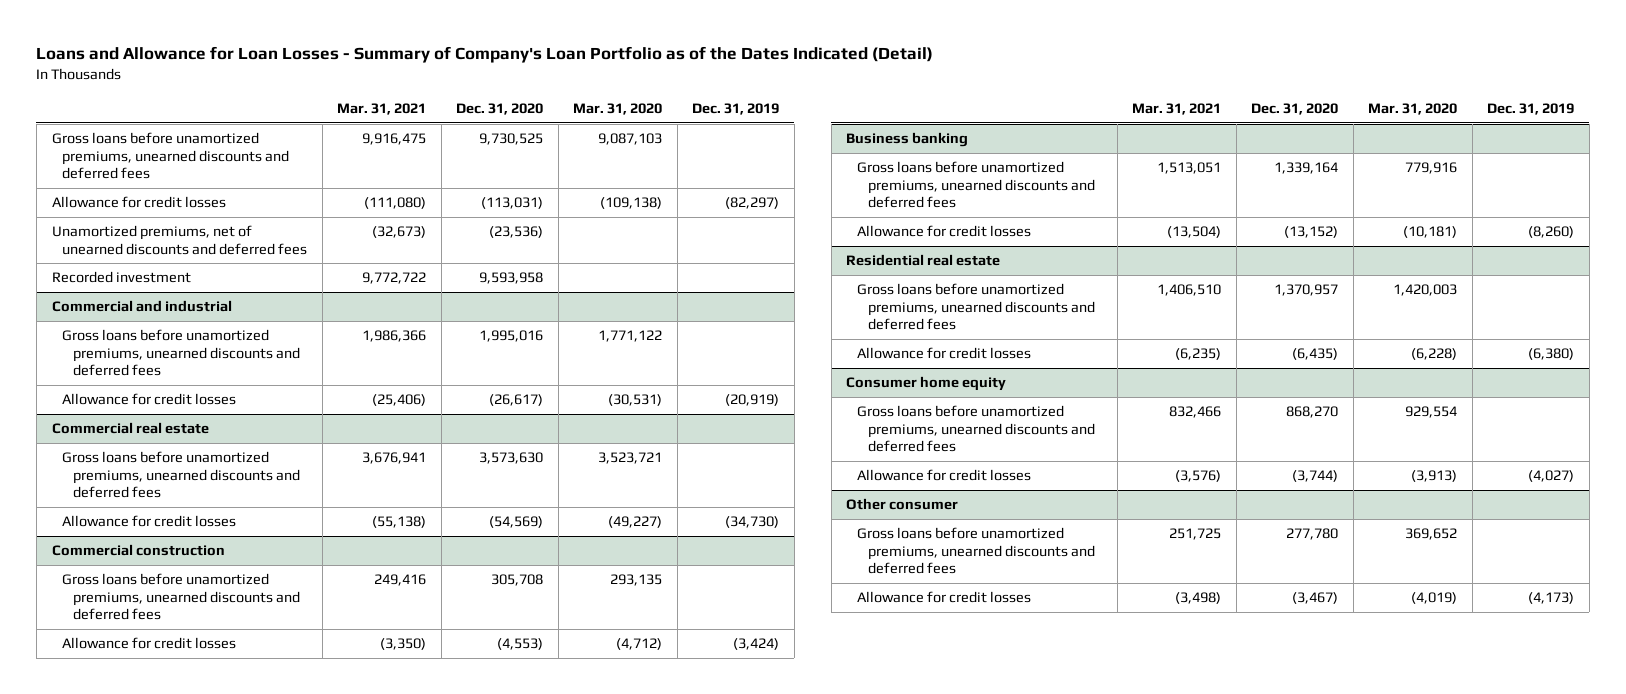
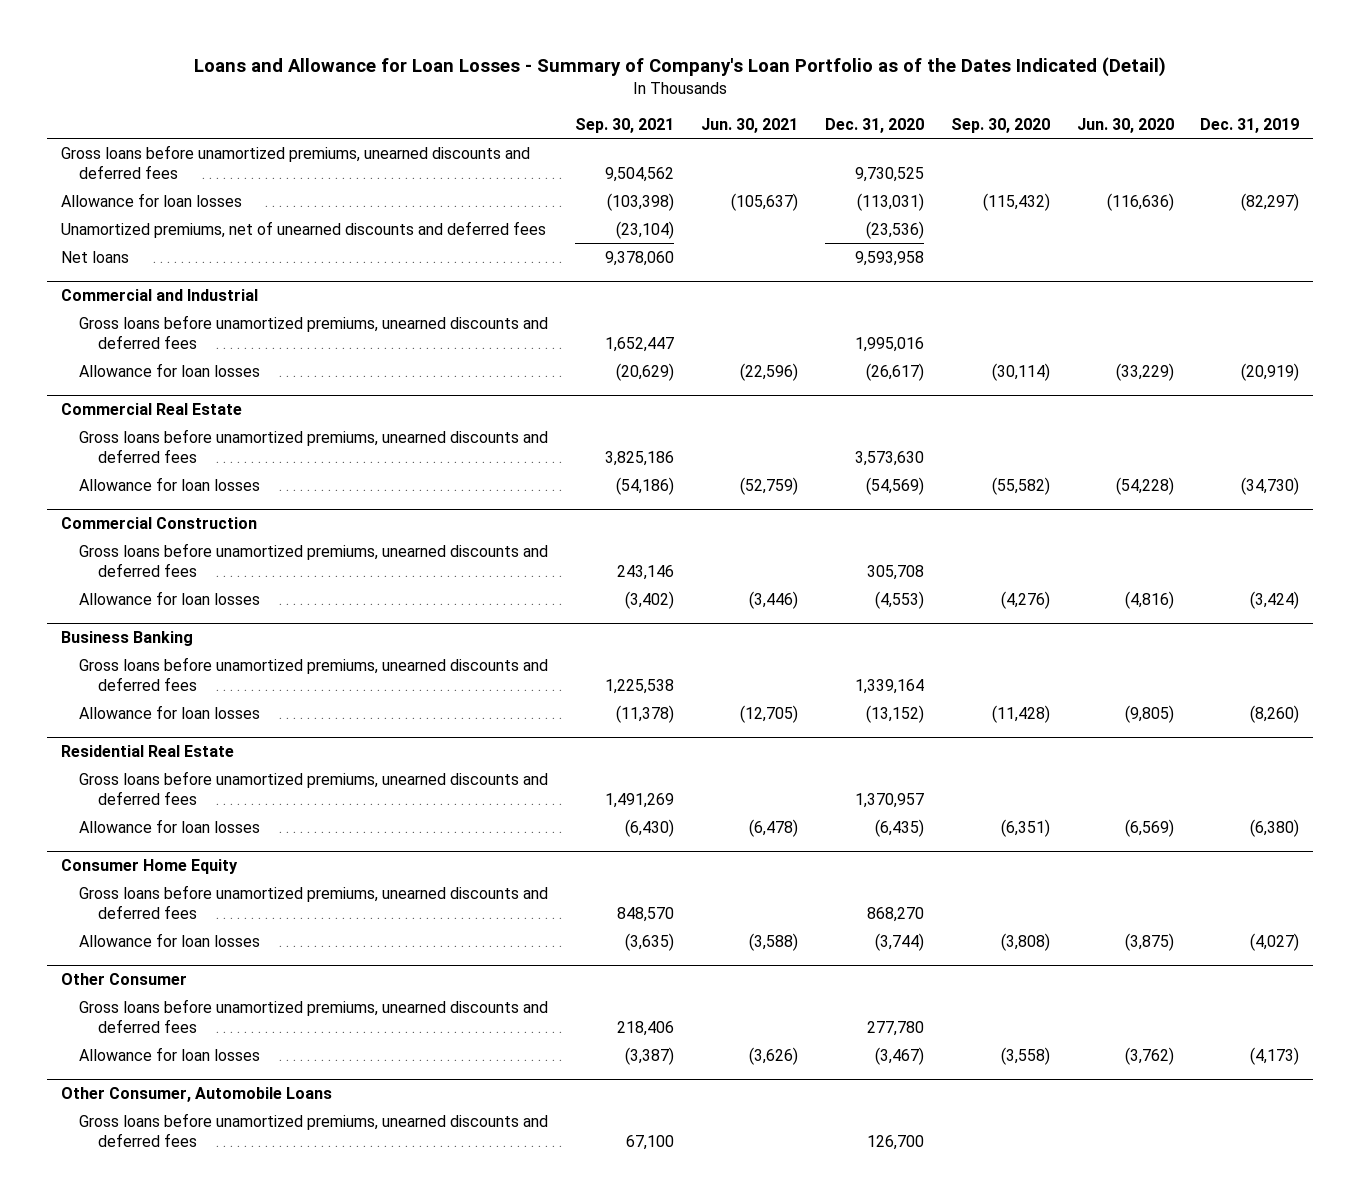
- | Mar. 31, 2021 | Dec. 31, 2020 | Mar. 31, 2020 | Dec. 31, 2019
+ | Sep. 30, 2021 | Jun. 30, 2021 | Dec. 31, 2020 | Sep. 30, 2020 | Jun. 30, 2020 | Dec. 31, 2019
- Allowance for credit losses | (111,080) | (113,031) | (109,138) | (82,297)
+ Allowance for loan losses | (103,398) | (105,637) | (113,031) | (115,432) | (116,636) | (82,297)
- Recorded investment | 9,772,722 | 9,593,958 | |
- Commercial and industrial
+ Net loans | 9,378,060 | | 9,593,958 | | |
+ Commercial and Industrial
- Allowance for credit losses | (25,406) | (26,617) | (30,531) | (20,919)
- Commercial real estate
+ Allowance for loan losses | (20,629) | (22,596) | (26,617) | (30,114) | (33,229) | (20,919)
+ Commercial Real Estate
- Allowance for credit losses | (55,138) | (54,569) | (49,227) | (34,730)
- Commercial construction
+ Allowance for loan losses | (54,186) | (52,759) | (54,569) | (55,582) | (54,228) | (34,730)
+ Commercial Construction
- Allowance for credit losses | (3,350) | (4,553) | (4,712) | (3,424)
- Business banking
+ Allowance for loan losses | (3,402) | (3,446) | (4,553) | (4,276) | (4,816) | (3,424)
+ Business Banking
- Allowance for credit losses | (13,504) | (13,152) | (10,181) | (8,260)
- Residential real estate
+ Allowance for loan losses | (11,378) | (12,705) | (13,152) | (11,428) | (9,805) | (8,260)
+ Residential Real Estate
- Allowance for credit losses | (6,235) | (6,435) | (6,228) | (6,380)
- Consumer home equity
+ Allowance for loan losses | (6,430) | (6,478) | (6,435) | (6,351) | (6,569) | (6,380)
+ Consumer Home Equity
- Allowance for credit losses | (3,576) | (3,744) | (3,913) | (4,027)
- Other consumer
+ Allowance for loan losses | (3,635) | (3,588) | (3,744) | (3,808) | (3,875) | (4,027)
+ Other Consumer
- Allowance for credit losses | (3,498) | (3,467) | (4,019) | (4,173)
+ Allowance for loan losses | (3,387) | (3,626) | (3,467) | (3,558) | (3,762) | (4,173)
+ Other Consumer, Automobile Loans
+ Gross loans before unamortized premiums, unearned discounts and deferred fees | 67,100 | | 126,700 | | |

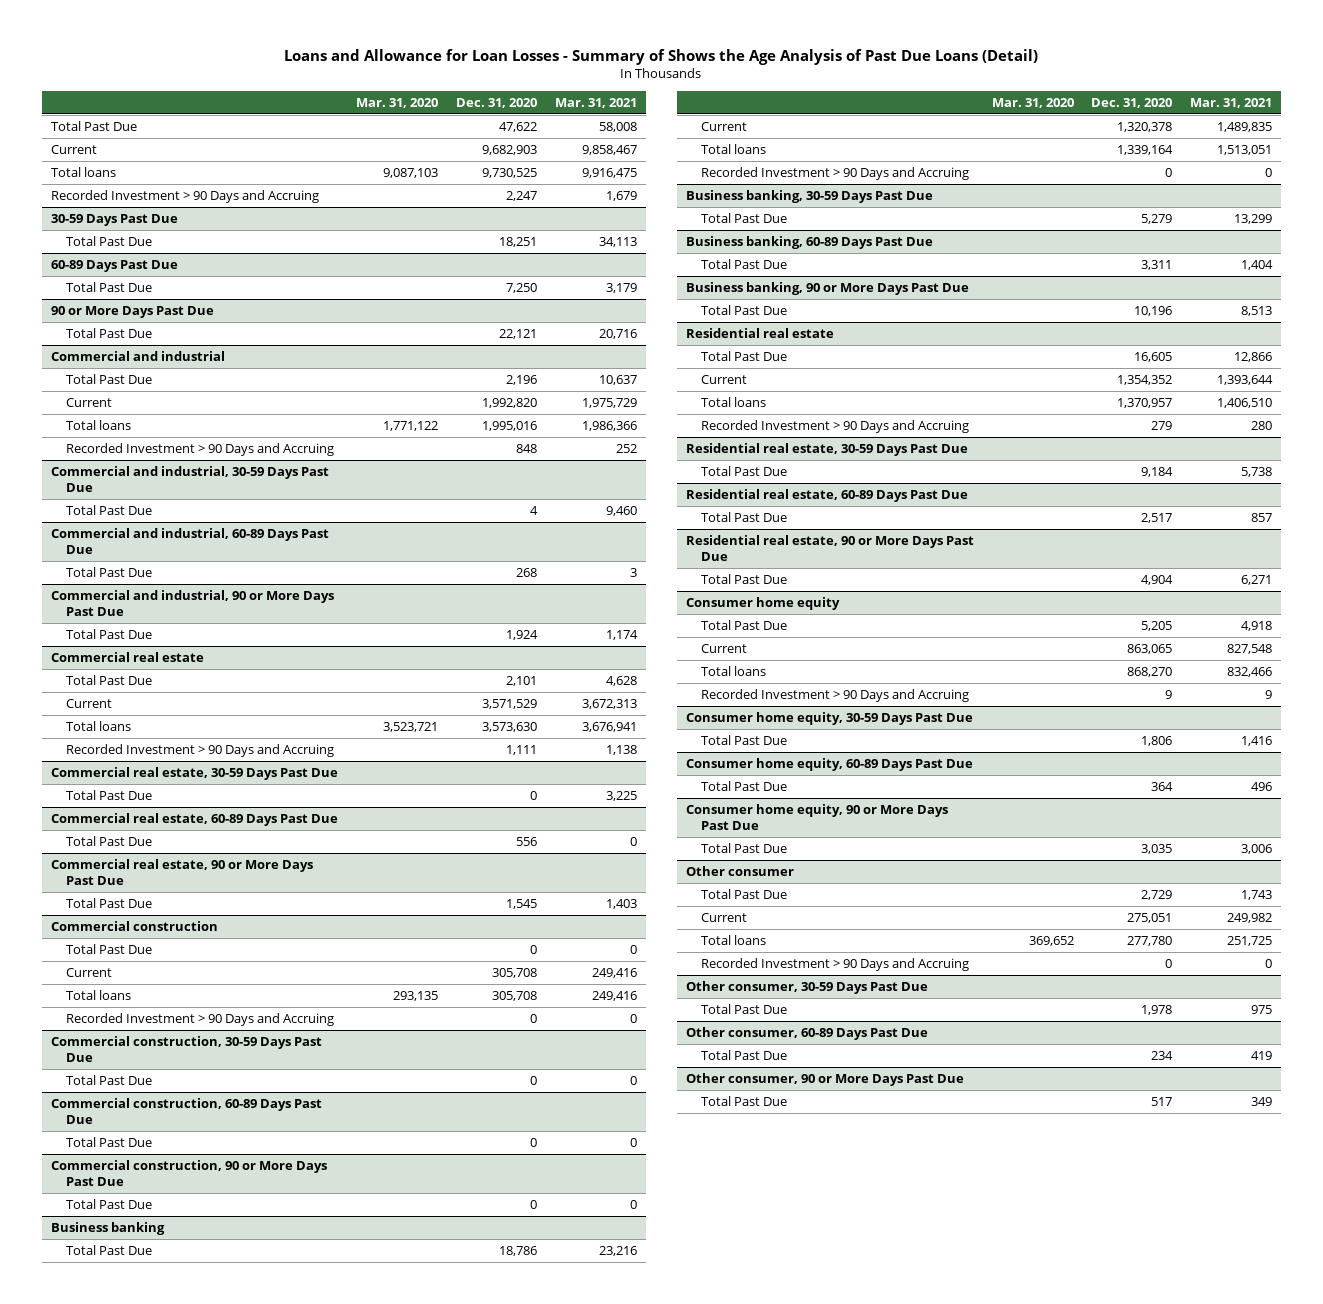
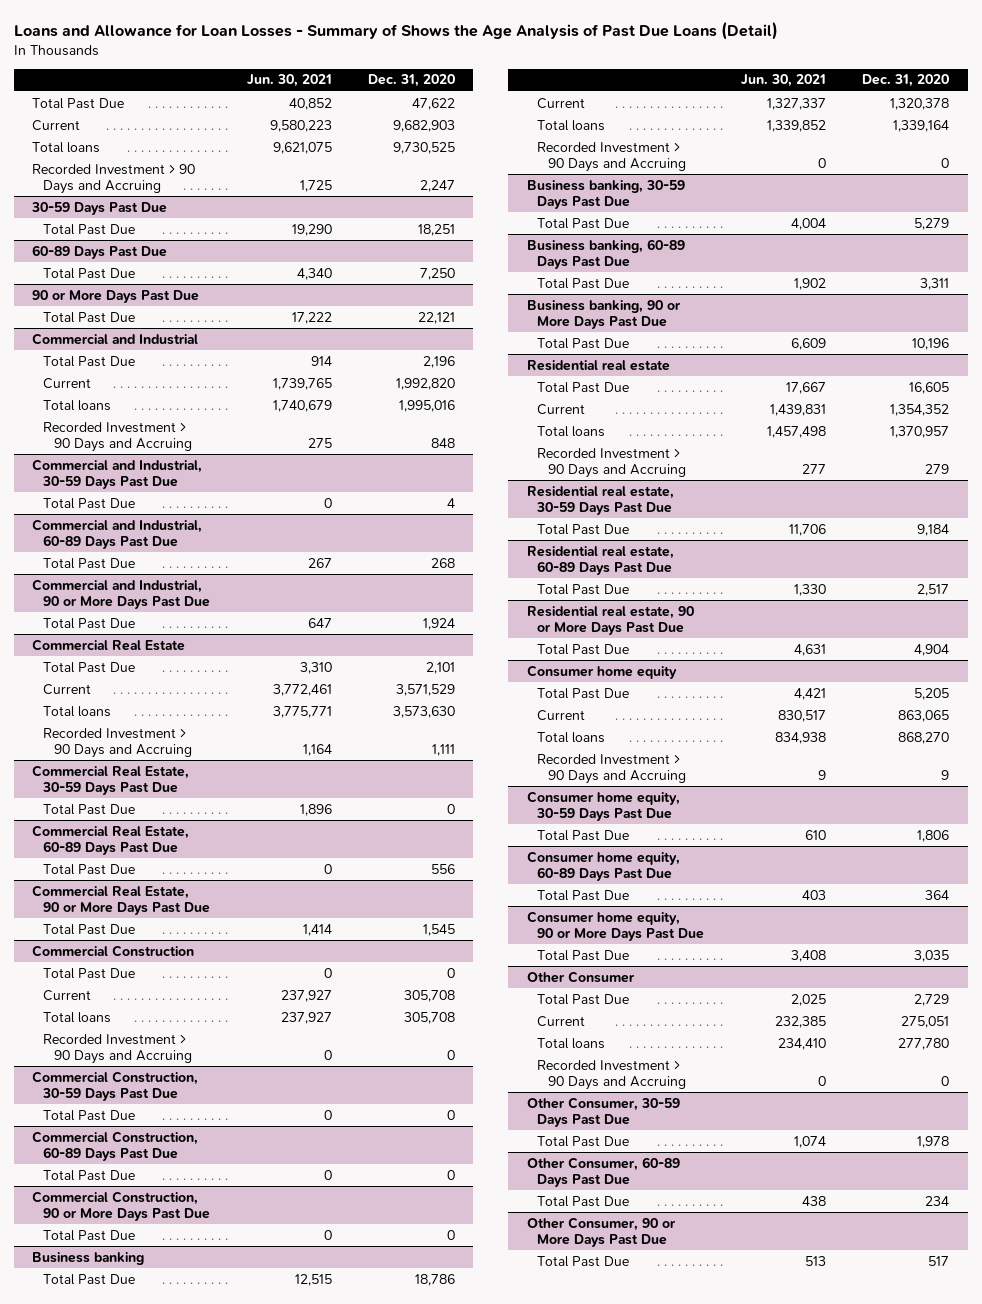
- | Mar. 31, 2020 | Dec. 31, 2020 | Mar. 31, 2021
+ | Jun. 30, 2021 | Dec. 31, 2020
- Commercial and industrial
+ Commercial and Industrial
- Commercial and industrial, 30-59 Days Past Due
+ Commercial and Industrial, 30-59 Days Past Due
- Commercial and industrial, 60-89 Days Past Due
+ Commercial and Industrial, 60-89 Days Past Due
- Commercial and industrial, 90 or More Days Past Due
+ Commercial and Industrial, 90 or More Days Past Due
- Commercial real estate
+ Commercial Real Estate
- Commercial real estate, 30-59 Days Past Due
+ Commercial Real Estate, 30-59 Days Past Due
- Commercial real estate, 60-89 Days Past Due
+ Commercial Real Estate, 60-89 Days Past Due
- Commercial real estate, 90 or More Days Past Due
+ Commercial Real Estate, 90 or More Days Past Due
- Commercial construction
+ Commercial Construction
- Commercial construction, 30-59 Days Past Due
+ Commercial Construction, 30-59 Days Past Due
- Commercial construction, 60-89 Days Past Due
+ Commercial Construction, 60-89 Days Past Due
- Commercial construction, 90 or More Days Past Due
+ Commercial Construction, 90 or More Days Past Due
- Other consumer
+ Other Consumer
- Other consumer, 30-59 Days Past Due
+ Other Consumer, 30-59 Days Past Due
- Other consumer, 60-89 Days Past Due
+ Other Consumer, 60-89 Days Past Due
- Other consumer, 90 or More Days Past Due
+ Other Consumer, 90 or More Days Past Due

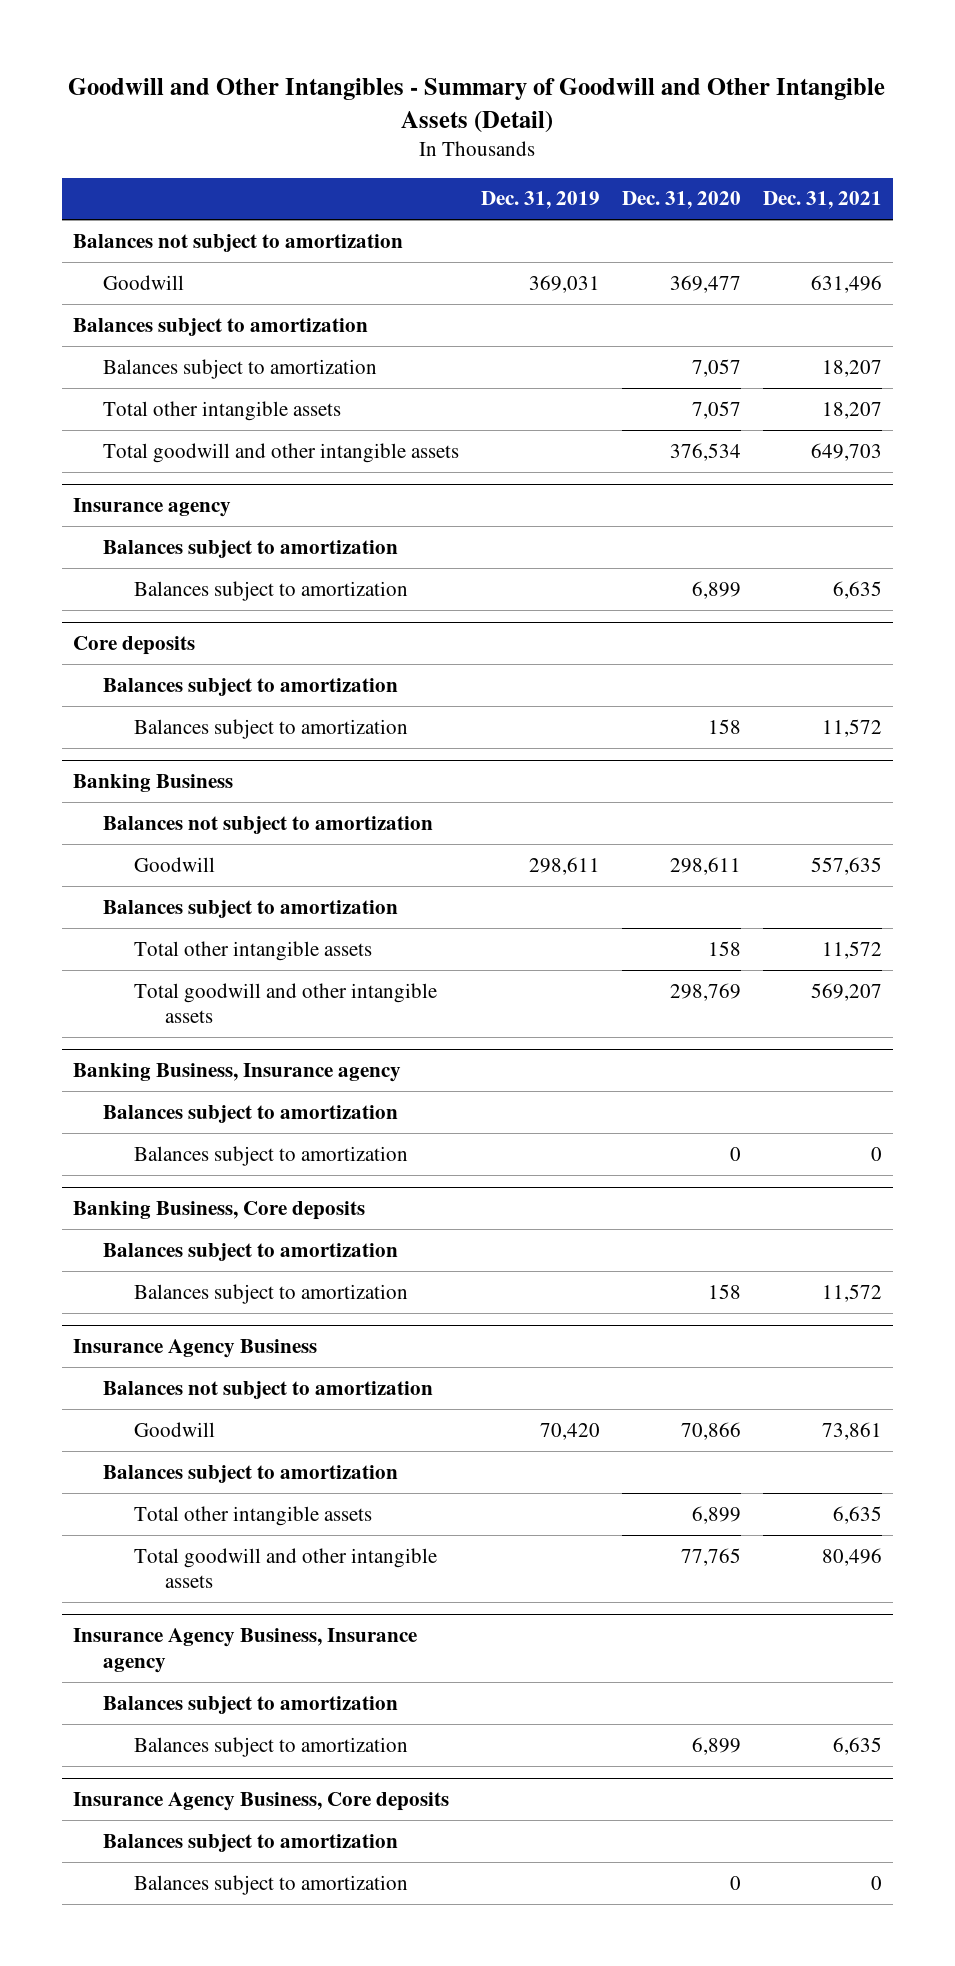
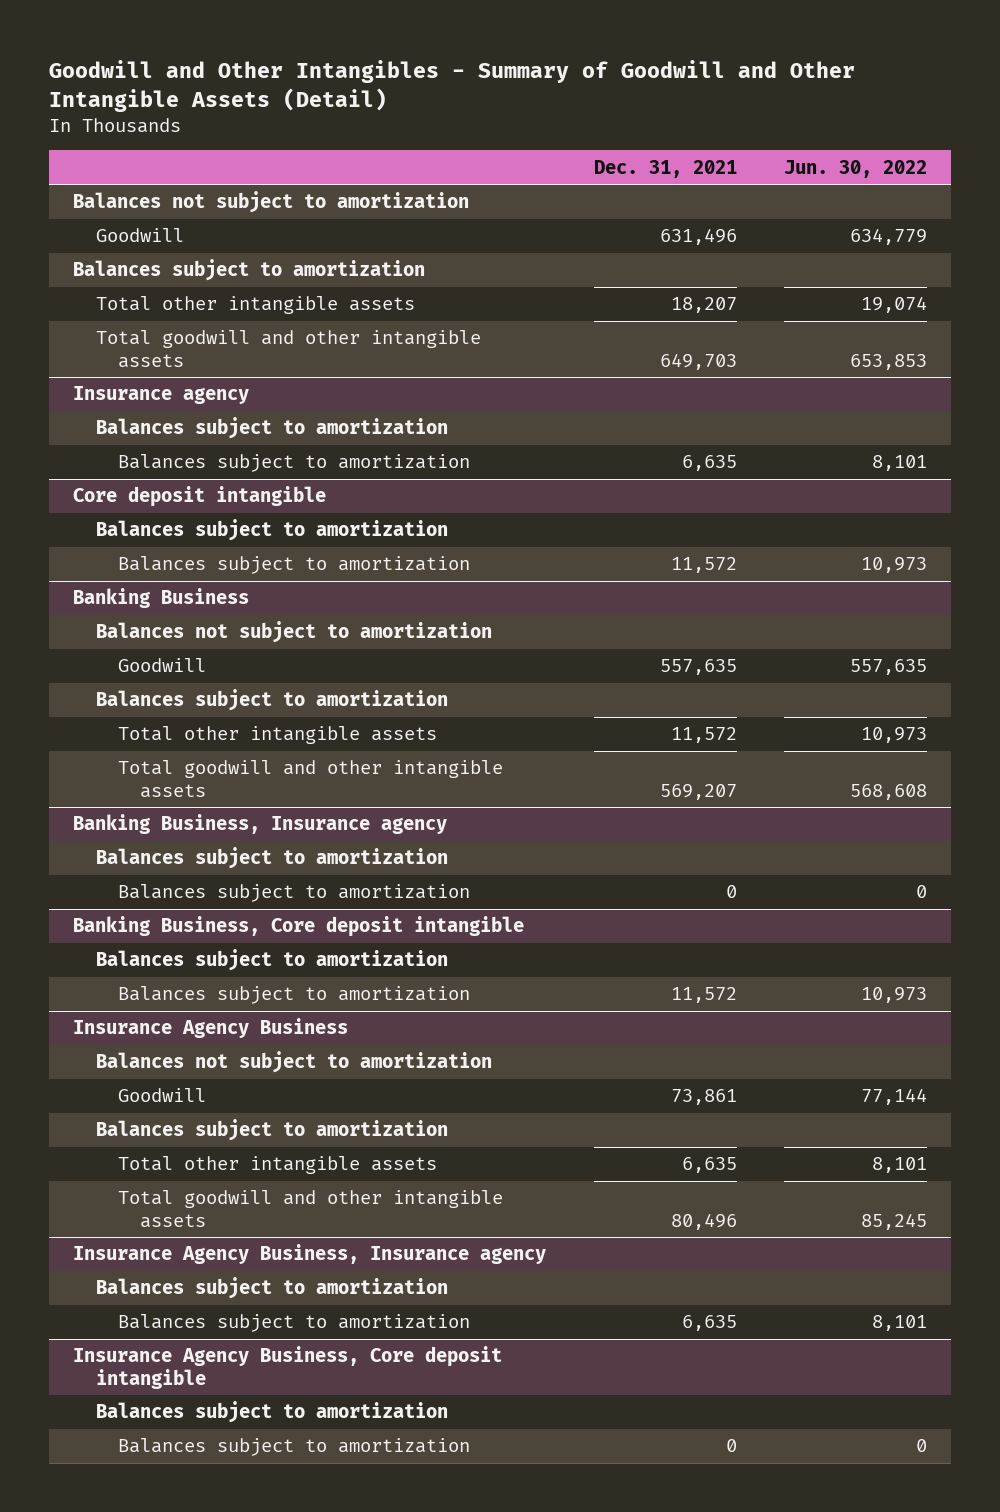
- | Dec. 31, 2019 | Dec. 31, 2020 | Dec. 31, 2021
+ | Dec. 31, 2021 | Jun. 30, 2022
- Balances subject to amortization | | 7,057 | 18,207
- Core deposits
+ Core deposit intangible
- Banking Business, Core deposits
+ Banking Business, Core deposit intangible
- Insurance Agency Business, Core deposits
+ Insurance Agency Business, Core deposit intangible

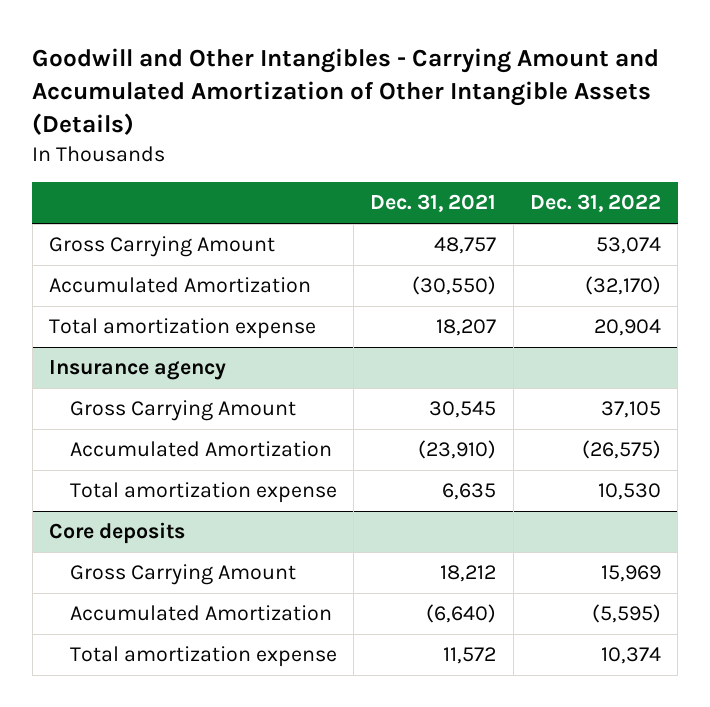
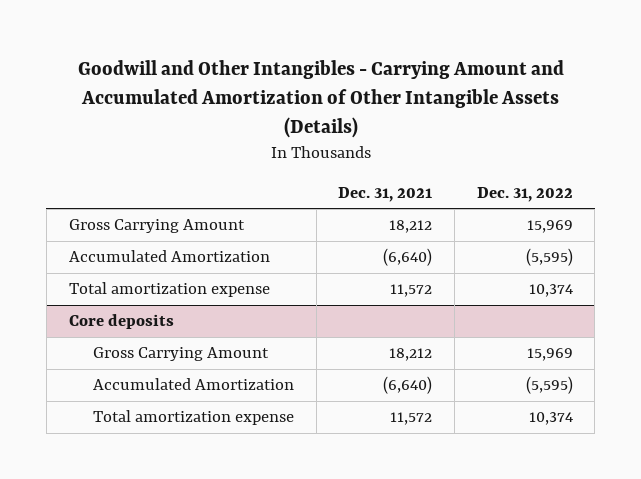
- Gross Carrying Amount | 48,757 | 53,074
- Accumulated Amortization | (30,550) | (32,170)
- Total amortization expense | 18,207 | 20,904
- Insurance agency
- Gross Carrying Amount | 30,545 | 37,105
- Accumulated Amortization | (23,910) | (26,575)
- Total amortization expense | 6,635 | 10,530
+ Gross Carrying Amount | 18,212 | 15,969
+ Accumulated Amortization | (6,640) | (5,595)
+ Total amortization expense | 11,572 | 10,374

